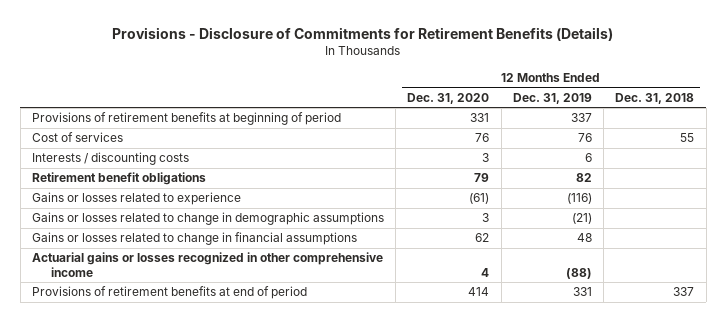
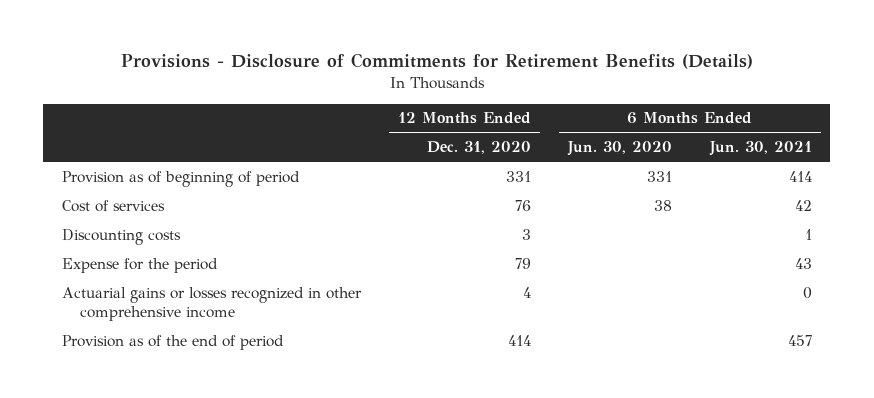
- | 12 Months Ended Dec. 31, 2020 | 12 Months Ended Dec. 31, 2019 | 12 Months Ended Dec. 31, 2018
+ | 12 Months Ended Dec. 31, 2020 | 6 Months Ended Jun. 30, 2020 | 6 Months Ended Jun. 30, 2021
- Provisions of retirement benefits at beginning of period | 331 | 337 |
+ Provision as of beginning of period | 331 | 331 | 414
- Interests / discounting costs | 3 | 6 |
- Retirement benefit obligations | 79 | 82 |
- Gains or losses related to experience | (61) | (116) |
- Gains or losses related to change in demographic assumptions | 3 | (21) |
- Gains or losses related to change in financial assumptions | 62 | 48 |
+ Discounting costs | 3 | | 1
+ Expense for the period | 79 | | 43
- Provisions of retirement benefits at end of period | 414 | 331 | 337
+ Provision as of the end of period | 414 | | 457

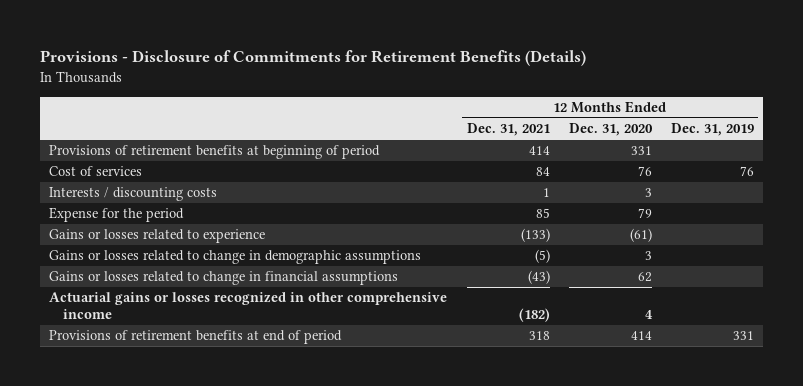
- | 12 Months Ended Dec. 31, 2020 | 6 Months Ended Jun. 30, 2020 | 6 Months Ended Jun. 30, 2021
+ | 12 Months Ended Dec. 31, 2021 | 12 Months Ended Dec. 31, 2020 | 12 Months Ended Dec. 31, 2019
- Provision as of beginning of period | 331 | 331 | 414
+ Provisions of retirement benefits at beginning of period | 414 | 331 |
- Discounting costs | 3 | | 1
+ Interests / discounting costs | 1 | 3 |
+ Gains or losses related to experience | (133) | (61) |
+ Gains or losses related to change in demographic assumptions | (5) | 3 |
+ Gains or losses related to change in financial assumptions | (43) | 62 |
- Provision as of the end of period | 414 | | 457
+ Provisions of retirement benefits at end of period | 318 | 414 | 331

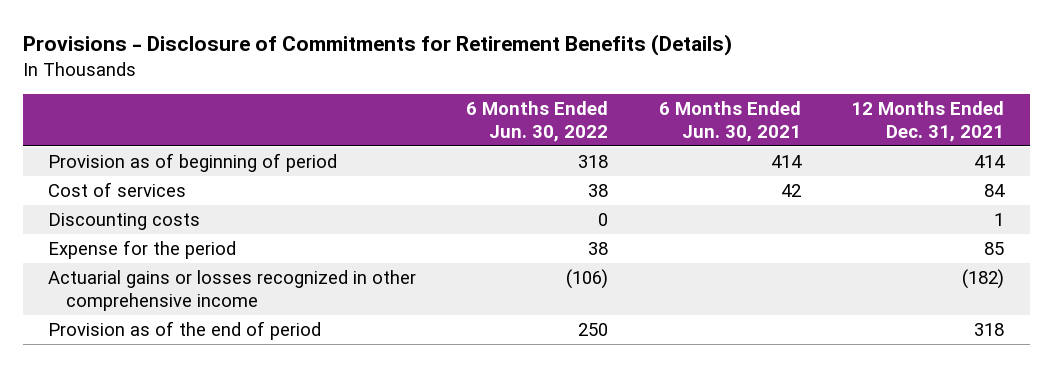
- | 12 Months Ended Dec. 31, 2021 | 12 Months Ended Dec. 31, 2020 | 12 Months Ended Dec. 31, 2019
+ | 6 Months Ended Jun. 30, 2022 | 6 Months Ended Jun. 30, 2021 | 12 Months Ended Dec. 31, 2021
- Provisions of retirement benefits at beginning of period | 414 | 331 |
+ Provision as of beginning of period | 318 | 414 | 414
- Interests / discounting costs | 1 | 3 |
+ Discounting costs | 0 | | 1
- Gains or losses related to experience | (133) | (61) |
- Gains or losses related to change in demographic assumptions | (5) | 3 |
- Gains or losses related to change in financial assumptions | (43) | 62 |
- Provisions of retirement benefits at end of period | 318 | 414 | 331
+ Provision as of the end of period | 250 | | 318

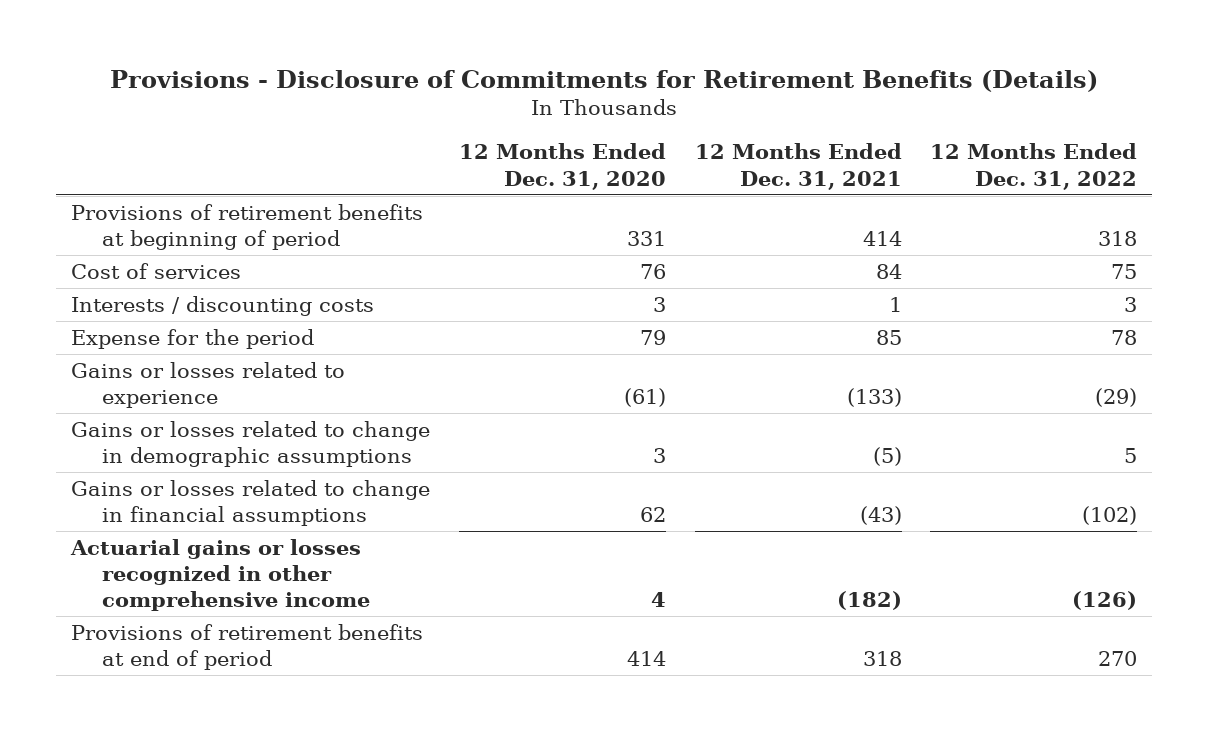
- | 6 Months Ended Jun. 30, 2022 | 6 Months Ended Jun. 30, 2021 | 12 Months Ended Dec. 31, 2021
+ | 12 Months Ended Dec. 31, 2020 | 12 Months Ended Dec. 31, 2021 | 12 Months Ended Dec. 31, 2022
- Provision as of beginning of period | 318 | 414 | 414
+ Provisions of retirement benefits at beginning of period | 331 | 414 | 318
- Discounting costs | 0 | | 1
+ Interests / discounting costs | 3 | 1 | 3
+ Gains or losses related to experience | (61) | (133) | (29)
+ Gains or losses related to change in demographic assumptions | 3 | (5) | 5
+ Gains or losses related to change in financial assumptions | 62 | (43) | (102)
- Provision as of the end of period | 250 | | 318
+ Provisions of retirement benefits at end of period | 414 | 318 | 270

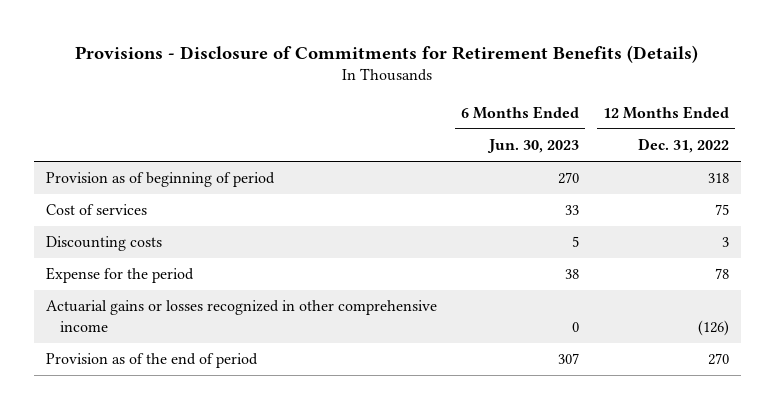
- | 12 Months Ended Dec. 31, 2020 | 12 Months Ended Dec. 31, 2021 | 12 Months Ended Dec. 31, 2022
+ | 6 Months Ended Jun. 30, 2023 | 12 Months Ended Dec. 31, 2022
- Provisions of retirement benefits at beginning of period | 331 | 414 | 318
+ Provision as of beginning of period | 270 | 318
- Interests / discounting costs | 3 | 1 | 3
+ Discounting costs | 5 | 3
- Gains or losses related to experience | (61) | (133) | (29)
- Gains or losses related to change in demographic assumptions | 3 | (5) | 5
- Gains or losses related to change in financial assumptions | 62 | (43) | (102)
- Provisions of retirement benefits at end of period | 414 | 318 | 270
+ Provision as of the end of period | 307 | 270

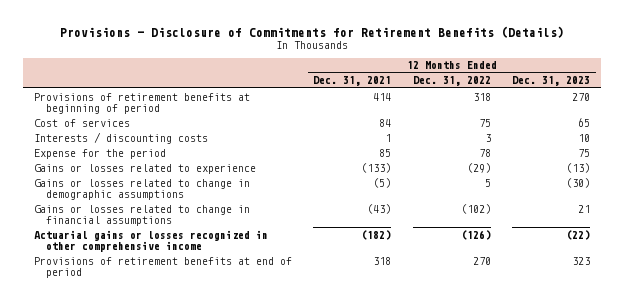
- | 6 Months Ended Jun. 30, 2023 | 12 Months Ended Dec. 31, 2022
+ | 12 Months Ended Dec. 31, 2021 | 12 Months Ended Dec. 31, 2022 | 12 Months Ended Dec. 31, 2023
- Provision as of beginning of period | 270 | 318
+ Provisions of retirement benefits at beginning of period | 414 | 318 | 270
- Discounting costs | 5 | 3
+ Interests / discounting costs | 1 | 3 | 10
+ Gains or losses related to experience | (133) | (29) | (13)
+ Gains or losses related to change in demographic assumptions | (5) | 5 | (30)
+ Gains or losses related to change in financial assumptions | (43) | (102) | 21
- Provision as of the end of period | 307 | 270
+ Provisions of retirement benefits at end of period | 318 | 270 | 323

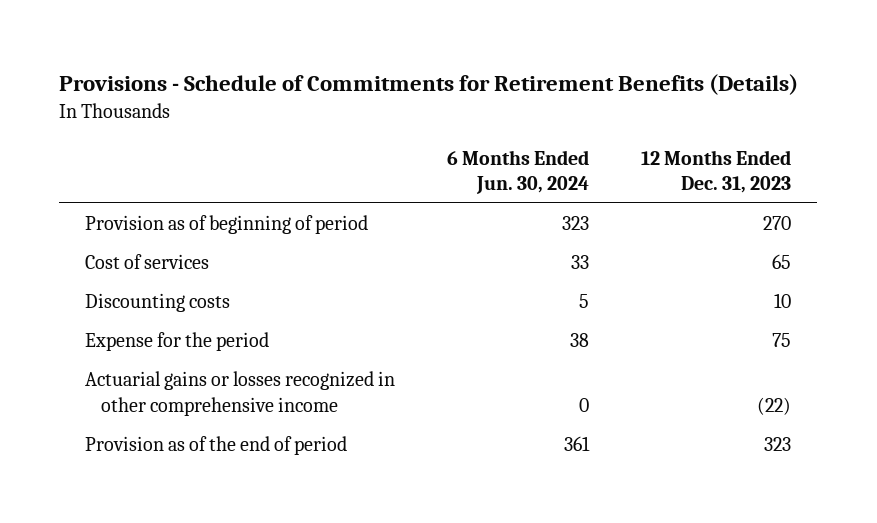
- Provisions - Disclosure of Commitments for Retirement Benefits (Details)
+ Provisions - Schedule of Commitments for Retirement Benefits (Details)
- | 12 Months Ended Dec. 31, 2021 | 12 Months Ended Dec. 31, 2022 | 12 Months Ended Dec. 31, 2023
+ | 6 Months Ended Jun. 30, 2024 | 12 Months Ended Dec. 31, 2023
- Provisions of retirement benefits at beginning of period | 414 | 318 | 270
+ Provision as of beginning of period | 323 | 270
- Interests / discounting costs | 1 | 3 | 10
+ Discounting costs | 5 | 10
- Gains or losses related to experience | (133) | (29) | (13)
- Gains or losses related to change in demographic assumptions | (5) | 5 | (30)
- Gains or losses related to change in financial assumptions | (43) | (102) | 21
- Provisions of retirement benefits at end of period | 318 | 270 | 323
+ Provision as of the end of period | 361 | 323

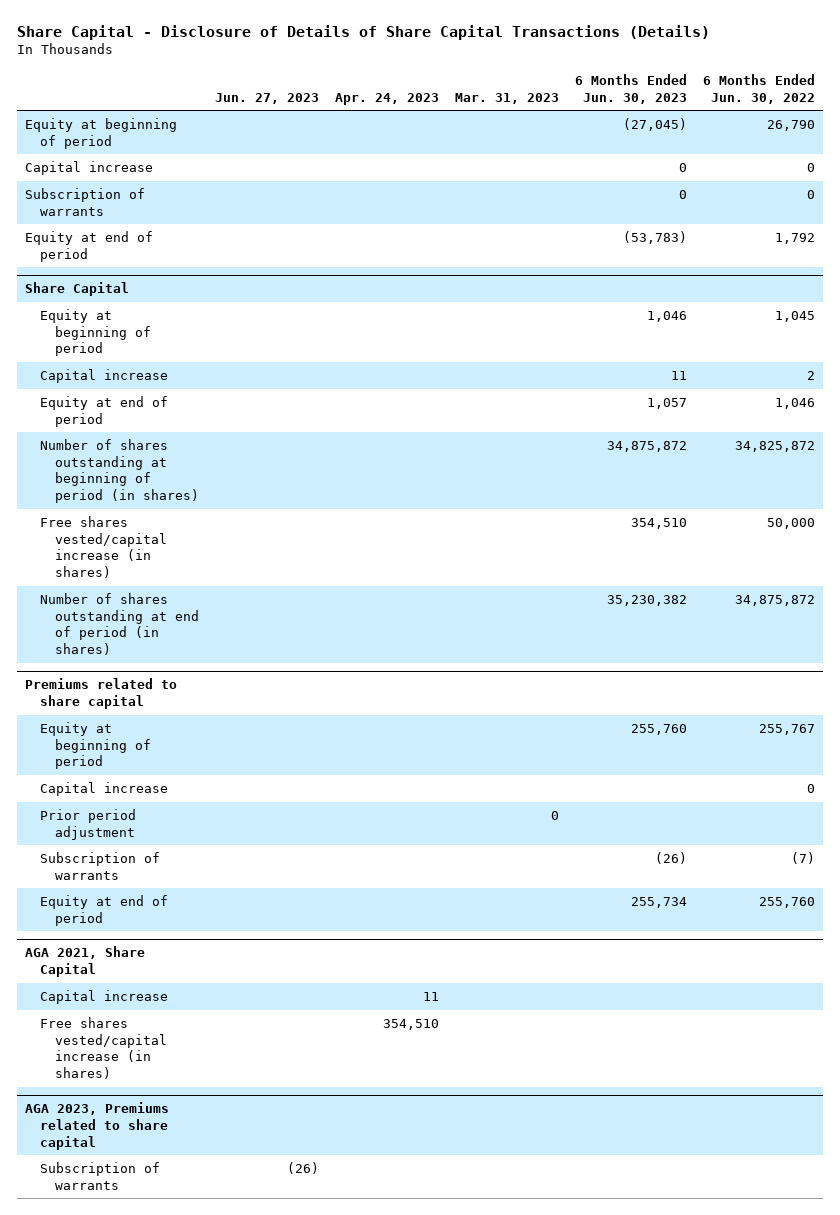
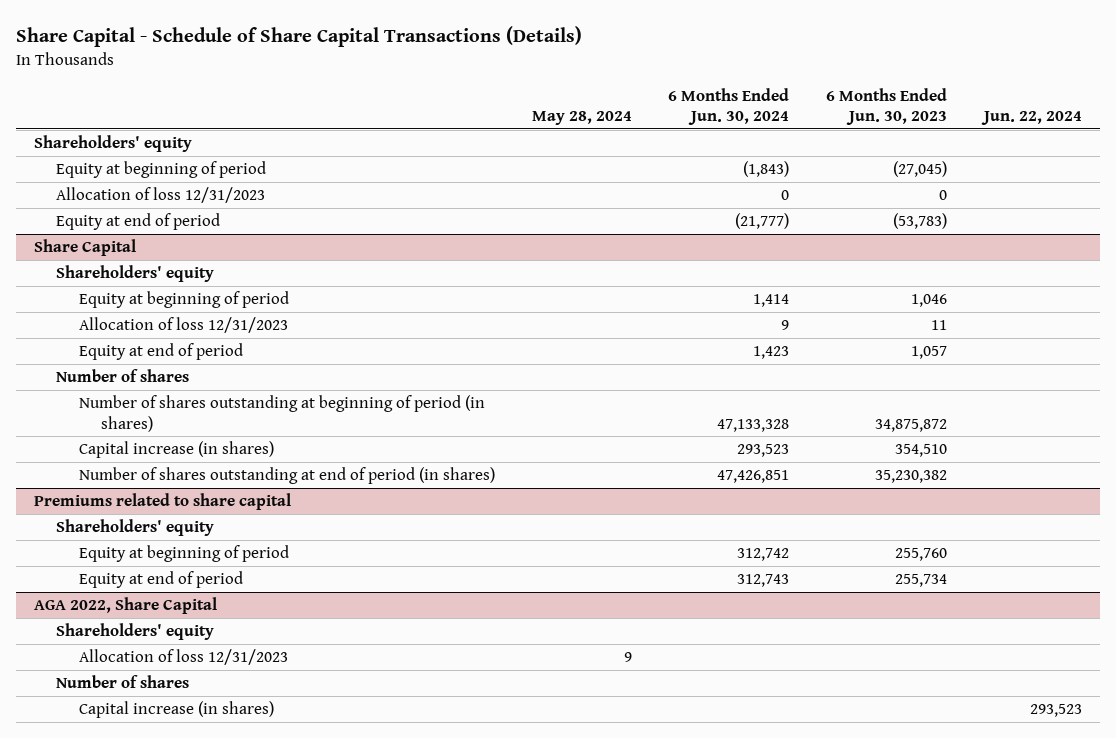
- Share Capital - Disclosure of Details of Share Capital Transactions (Details)
+ Share Capital - Schedule of Share Capital Transactions (Details)
- | Jun. 27, 2023 | Apr. 24, 2023 | Mar. 31, 2023 | 6 Months Ended Jun. 30, 2023 | 6 Months Ended Jun. 30, 2022
+ | May 28, 2024 | 6 Months Ended Jun. 30, 2024 | 6 Months Ended Jun. 30, 2023 | Jun. 22, 2024
+ Shareholders' equity
- Capital increase | | | | 0 | 0
- Subscription of warrants | | | | 0 | 0
+ Allocation of loss 12/31/2023 | | 0 | 0 |
@ Share Capital
+ Shareholders' equity
- Capital increase | | | | 11 | 2
+ Allocation of loss 12/31/2023 | | 9 | 11 |
+ Number of shares
- Free shares vested/capital increase (in shares) | | | | 354,510 | 50,000
+ Capital increase (in shares) | | 293,523 | 354,510 |
@ Premiums related to share capital
+ Shareholders' equity
- Capital increase | | | | | 0
- Prior period adjustment | | | 0 | |
- Subscription of warrants | | | | (26) | (7)
- AGA 2021, Share Capital
- Capital increase | | 11 | | |
- Free shares vested/capital increase (in shares) | | 354,510 | | |
- AGA 2023, Premiums related to share capital
- Subscription of warrants | (26) | | | |
+ AGA 2022, Share Capital
+ Shareholders' equity
+ Allocation of loss 12/31/2023 | 9 | | |
+ Number of shares
+ Capital increase (in shares) | | | | 293,523

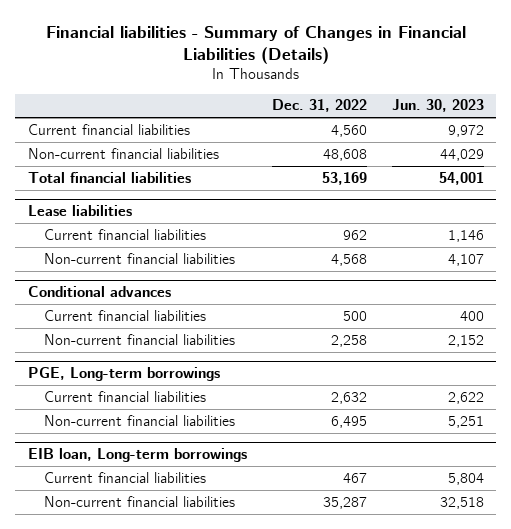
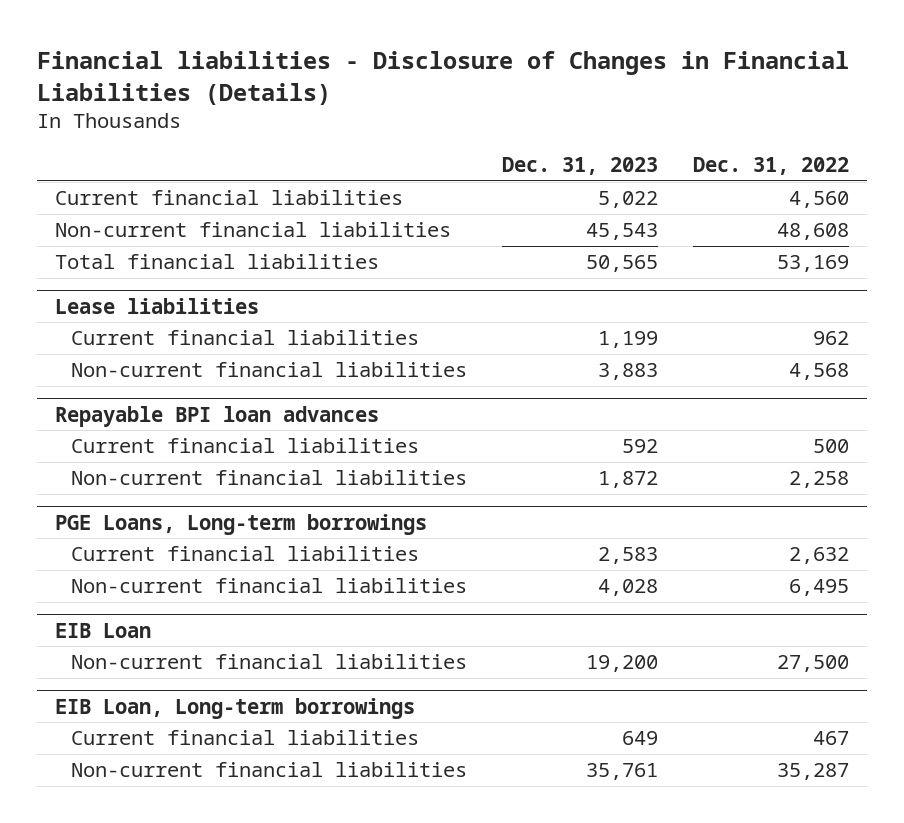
- Financial liabilities - Summary of Changes in Financial Liabilities (Details)
+ Financial liabilities - Disclosure of Changes in Financial Liabilities (Details)
- | Dec. 31, 2022 | Jun. 30, 2023
+ | Dec. 31, 2023 | Dec. 31, 2022
- Conditional advances
+ Repayable BPI loan advances
- PGE, Long-term borrowings
+ PGE Loans, Long-term borrowings
- EIB loan, Long-term borrowings
+ EIB Loan
+ Non-current financial liabilities | 19,200 | 27,500
+ EIB Loan, Long-term borrowings

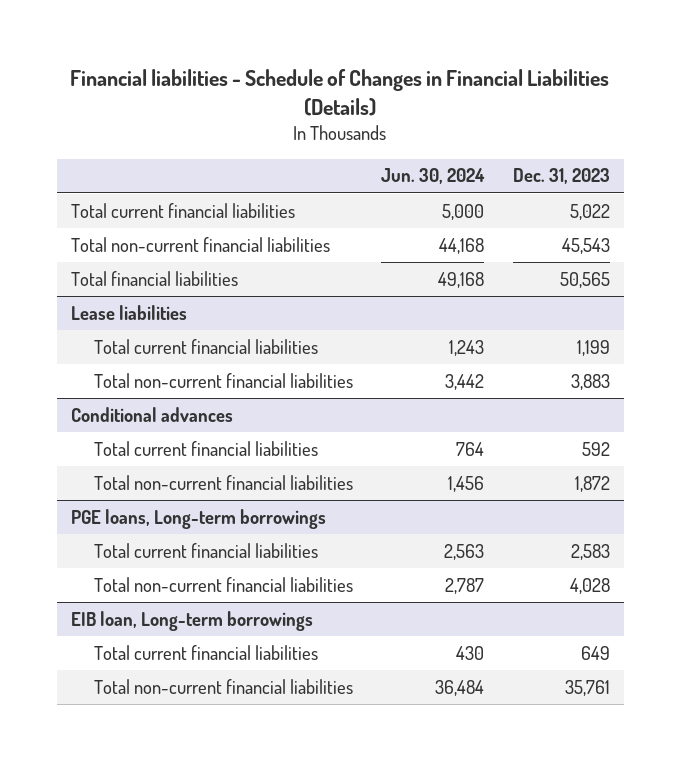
- Financial liabilities - Disclosure of Changes in Financial Liabilities (Details)
+ Financial liabilities - Schedule of Changes in Financial Liabilities (Details)
- | Dec. 31, 2023 | Dec. 31, 2022
+ | Jun. 30, 2024 | Dec. 31, 2023
- Current financial liabilities | 5,022 | 4,560
- Non-current financial liabilities | 45,543 | 48,608
+ Total current financial liabilities | 5,000 | 5,022
+ Total non-current financial liabilities | 44,168 | 45,543
@ Lease liabilities
- Current financial liabilities | 1,199 | 962
- Non-current financial liabilities | 3,883 | 4,568
- Repayable BPI loan advances
- Current financial liabilities | 592 | 500
- Non-current financial liabilities | 1,872 | 2,258
- PGE Loans, Long-term borrowings
- Current financial liabilities | 2,583 | 2,632
- Non-current financial liabilities | 4,028 | 6,495
- EIB Loan
- Non-current financial liabilities | 19,200 | 27,500
- EIB Loan, Long-term borrowings
- Current financial liabilities | 649 | 467
- Non-current financial liabilities | 35,761 | 35,287
@ Lease liabilities
+ Total current financial liabilities | 1,243 | 1,199
+ Total non-current financial liabilities | 3,442 | 3,883
+ Conditional advances
+ Total current financial liabilities | 764 | 592
+ Total non-current financial liabilities | 1,456 | 1,872
+ PGE loans, Long-term borrowings
+ Total current financial liabilities | 2,563 | 2,583
+ Total non-current financial liabilities | 2,787 | 4,028
+ EIB loan, Long-term borrowings
+ Total current financial liabilities | 430 | 649
+ Total non-current financial liabilities | 36,484 | 35,761

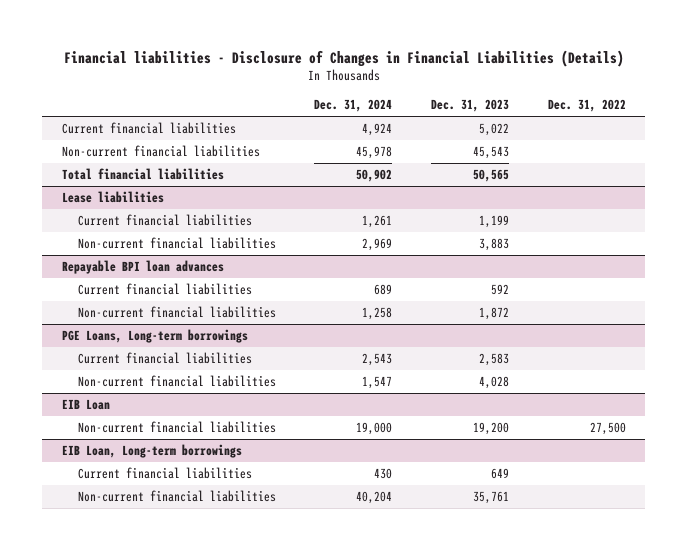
- Financial liabilities - Schedule of Changes in Financial Liabilities (Details)
+ Financial liabilities - Disclosure of Changes in Financial Liabilities (Details)
- | Jun. 30, 2024 | Dec. 31, 2023
+ | Dec. 31, 2024 | Dec. 31, 2023 | Dec. 31, 2022
- Total current financial liabilities | 5,000 | 5,022
- Total non-current financial liabilities | 44,168 | 45,543
+ Current financial liabilities | 4,924 | 5,022 |
+ Non-current financial liabilities | 45,978 | 45,543 |
@ Lease liabilities
- Total current financial liabilities | 1,243 | 1,199
- Total non-current financial liabilities | 3,442 | 3,883
- Conditional advances
- Total current financial liabilities | 764 | 592
- Total non-current financial liabilities | 1,456 | 1,872
- PGE loans, Long-term borrowings
- Total current financial liabilities | 2,563 | 2,583
- Total non-current financial liabilities | 2,787 | 4,028
- EIB loan, Long-term borrowings
- Total current financial liabilities | 430 | 649
- Total non-current financial liabilities | 36,484 | 35,761
@ Lease liabilities
+ Current financial liabilities | 1,261 | 1,199 |
+ Non-current financial liabilities | 2,969 | 3,883 |
+ Repayable BPI loan advances
+ Current financial liabilities | 689 | 592 |
+ Non-current financial liabilities | 1,258 | 1,872 |
+ PGE Loans, Long-term borrowings
+ Current financial liabilities | 2,543 | 2,583 |
+ Non-current financial liabilities | 1,547 | 4,028 |
+ EIB Loan
+ Non-current financial liabilities | 19,000 | 19,200 | 27,500
+ EIB Loan, Long-term borrowings
+ Current financial liabilities | 430 | 649 |
+ Non-current financial liabilities | 40,204 | 35,761 |

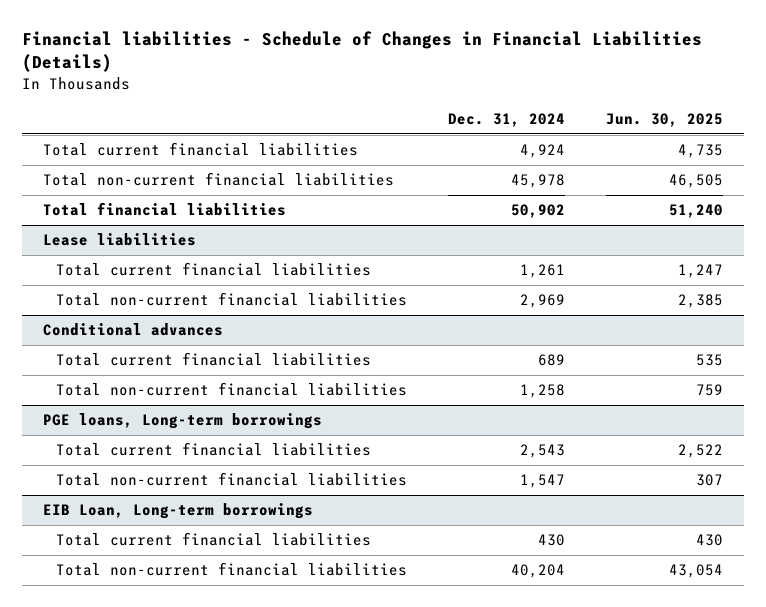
- Financial liabilities - Disclosure of Changes in Financial Liabilities (Details)
+ Financial liabilities - Schedule of Changes in Financial Liabilities (Details)
- | Dec. 31, 2024 | Dec. 31, 2023 | Dec. 31, 2022
+ | Dec. 31, 2024 | Jun. 30, 2025
- Current financial liabilities | 4,924 | 5,022 |
- Non-current financial liabilities | 45,978 | 45,543 |
+ Total current financial liabilities | 4,924 | 4,735
+ Total non-current financial liabilities | 45,978 | 46,505
@ Lease liabilities
- Current financial liabilities | 1,261 | 1,199 |
- Non-current financial liabilities | 2,969 | 3,883 |
- Repayable BPI loan advances
- Current financial liabilities | 689 | 592 |
- Non-current financial liabilities | 1,258 | 1,872 |
- PGE Loans, Long-term borrowings
- Current financial liabilities | 2,543 | 2,583 |
- Non-current financial liabilities | 1,547 | 4,028 |
- EIB Loan
- Non-current financial liabilities | 19,000 | 19,200 | 27,500
@ Lease liabilities
+ Total current financial liabilities | 1,261 | 1,247
+ Total non-current financial liabilities | 2,969 | 2,385
+ Conditional advances
+ Total current financial liabilities | 689 | 535
+ Total non-current financial liabilities | 1,258 | 759
+ PGE loans, Long-term borrowings
+ Total current financial liabilities | 2,543 | 2,522
+ Total non-current financial liabilities | 1,547 | 307
@ EIB Loan, Long-term borrowings
- Current financial liabilities | 430 | 649 |
- Non-current financial liabilities | 40,204 | 35,761 |
+ Total current financial liabilities | 430 | 430
+ Total non-current financial liabilities | 40,204 | 43,054

